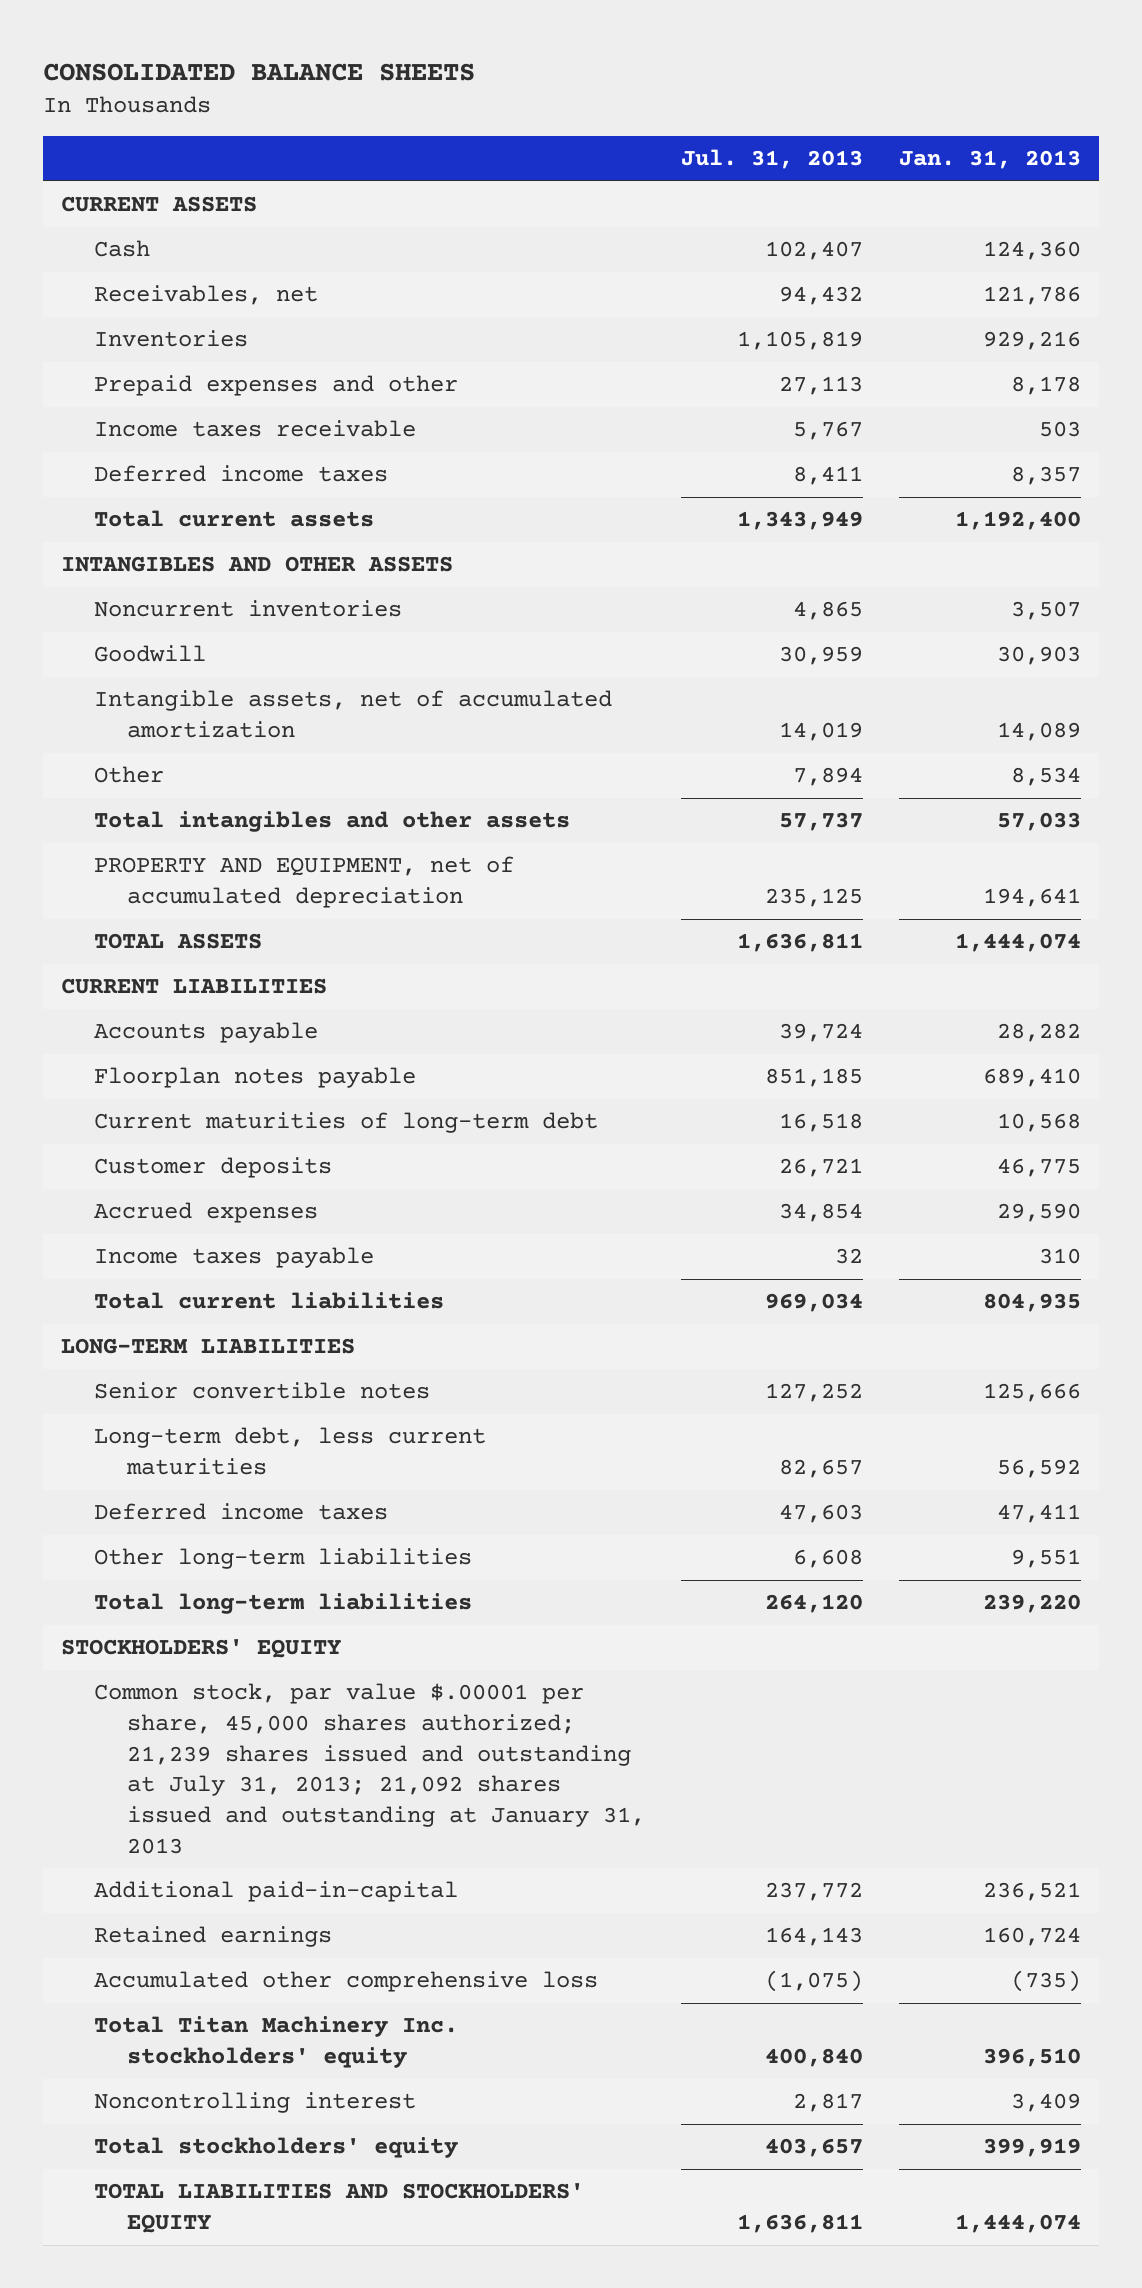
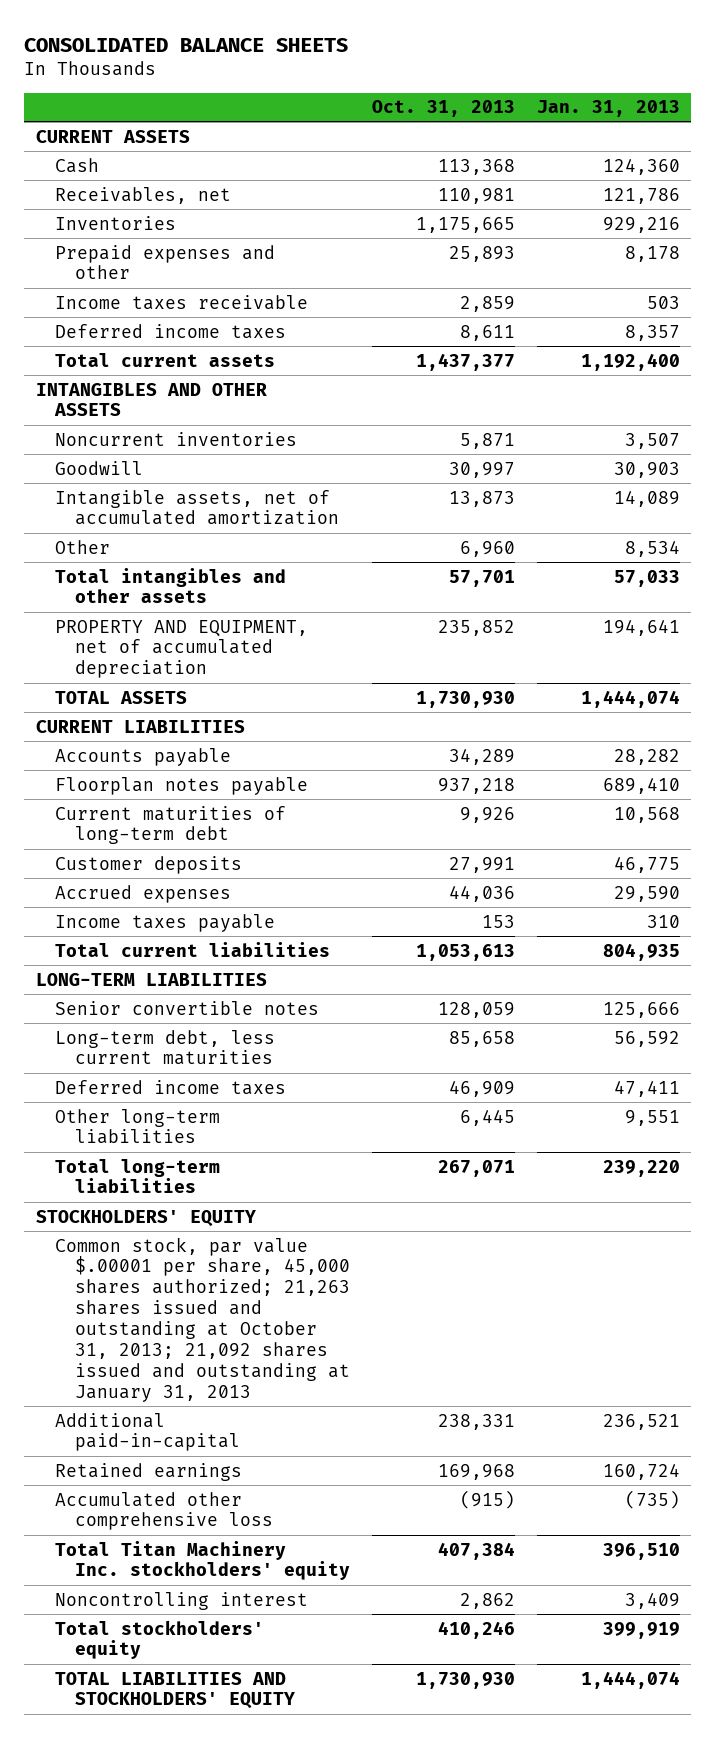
- | Jul. 31, 2013 | Jan. 31, 2013
+ | Oct. 31, 2013 | Jan. 31, 2013
- Common stock, par value $.00001 per share, 45,000 shares authorized; 21,239 shares issued and outstanding at July 31, 2013; 21,092 shares issued and outstanding at January 31, 2013
+ Common stock, par value $.00001 per share, 45,000 shares authorized; 21,263 shares issued and outstanding at October 31, 2013; 21,092 shares issued and outstanding at January 31, 2013

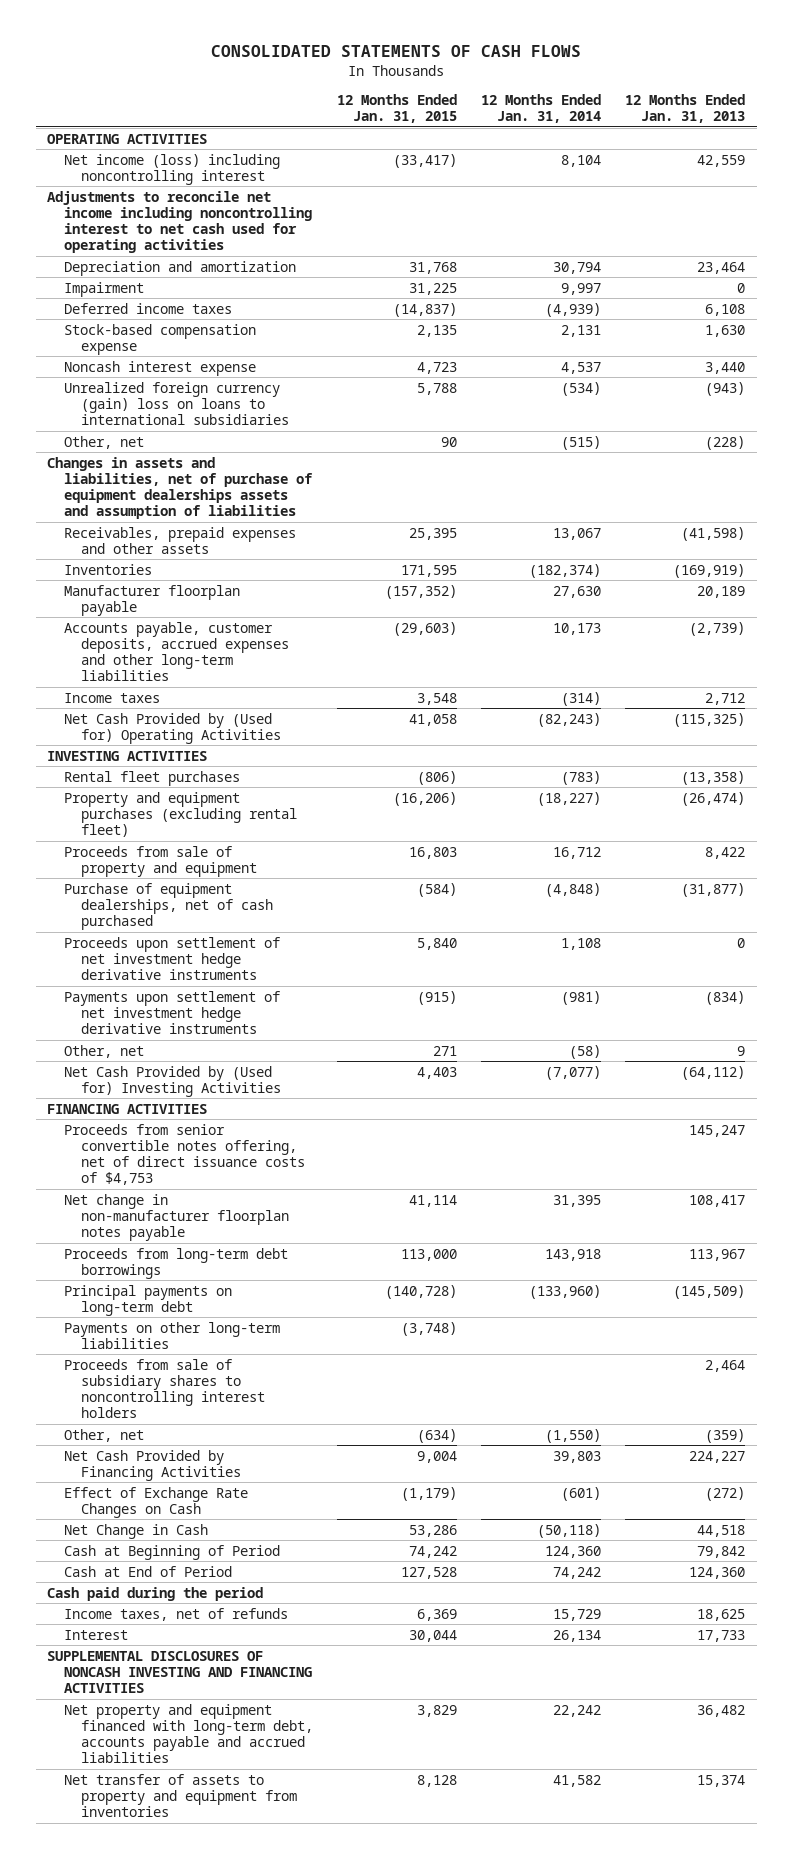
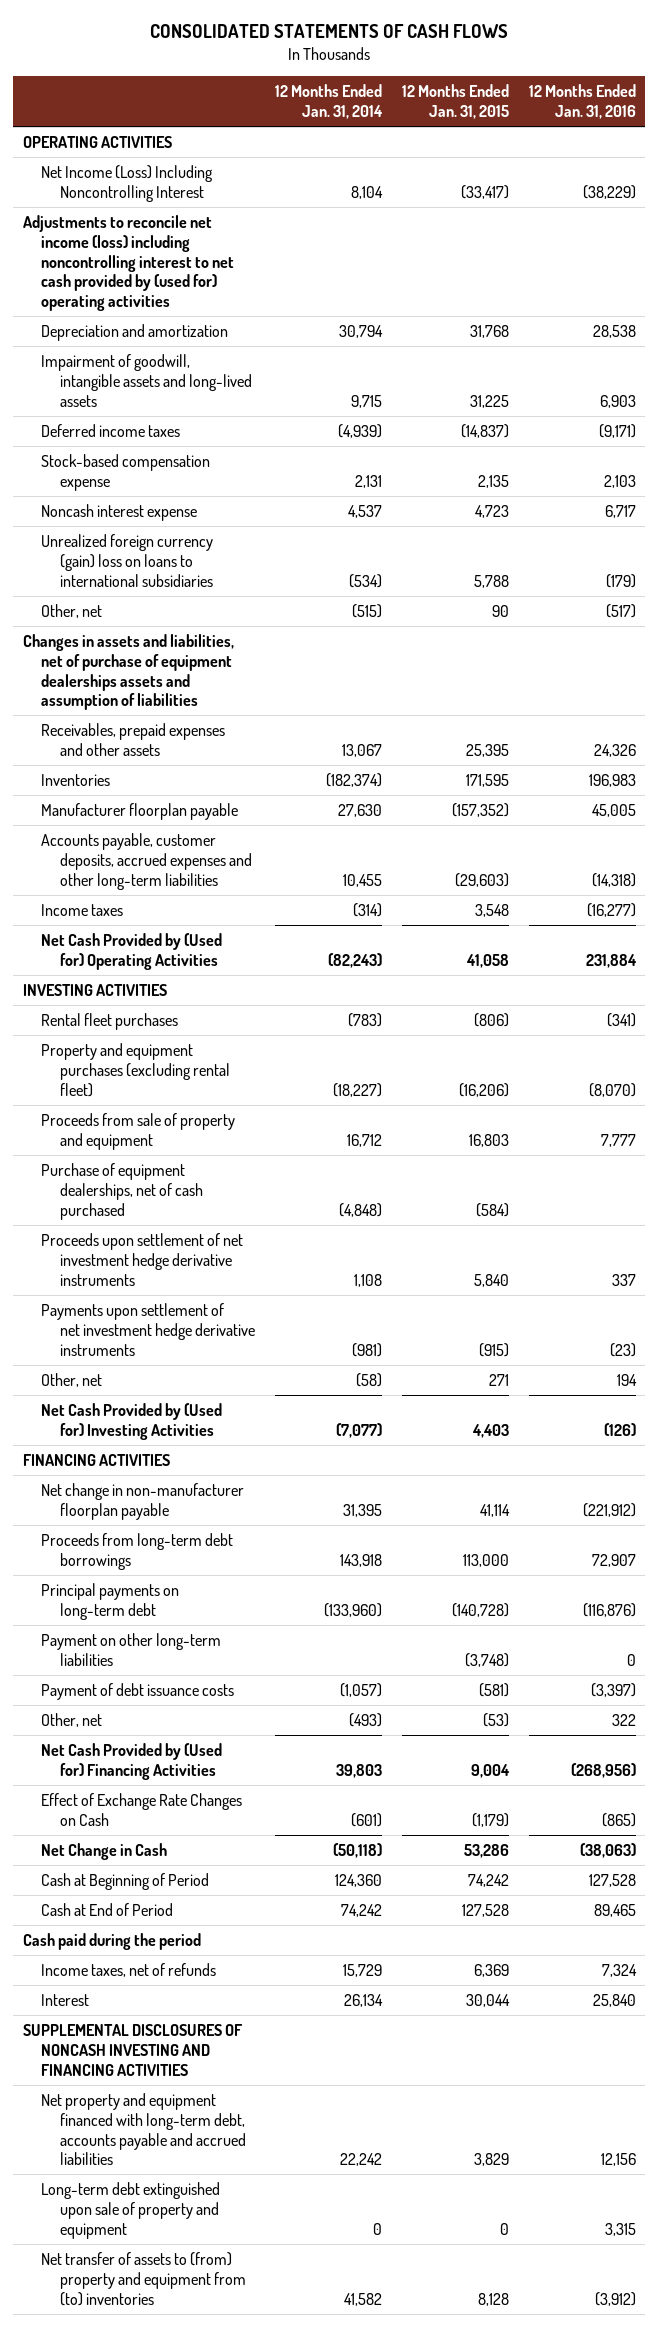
- | 12 Months Ended Jan. 31, 2015 | 12 Months Ended Jan. 31, 2014 | 12 Months Ended Jan. 31, 2013
+ | 12 Months Ended Jan. 31, 2014 | 12 Months Ended Jan. 31, 2015 | 12 Months Ended Jan. 31, 2016
- Net income (loss) including noncontrolling interest | (33,417) | 8,104 | 42,559
- Adjustments to reconcile net income including noncontrolling interest to net cash used for operating activities
+ Net Income (Loss) Including Noncontrolling Interest | 8,104 | (33,417) | (38,229)
+ Adjustments to reconcile net income (loss) including noncontrolling interest to net cash provided by (used for) operating activities
- Impairment | 31,225 | 9,997 | 0
+ Impairment of goodwill, intangible assets and long-lived assets | 9,715 | 31,225 | 6,903
- Accounts payable, customer deposits, accrued expenses and other long-term liabilities | (29,603) | 10,173 | (2,739)
+ Accounts payable, customer deposits, accrued expenses and other long-term liabilities | 10,455 | (29,603) | (14,318)
- Proceeds from senior convertible notes offering, net of direct issuance costs of $4,753 | | | 145,247
- Net change in non-manufacturer floorplan notes payable | 41,114 | 31,395 | 108,417
+ Net change in non-manufacturer floorplan payable | 31,395 | 41,114 | (221,912)
- Payments on other long-term liabilities | (3,748) | |
- Proceeds from sale of subsidiary shares to noncontrolling interest holders | | | 2,464
- Other, net | (634) | (1,550) | (359)
- Net Cash Provided by Financing Activities | 9,004 | 39,803 | 224,227
+ Payment on other long-term liabilities | | (3,748) | 0
+ Payment of debt issuance costs | (1,057) | (581) | (3,397)
+ Other, net | (493) | (53) | 322
+ Net Cash Provided by (Used for) Financing Activities | 39,803 | 9,004 | (268,956)
- Net transfer of assets to property and equipment from inventories | 8,128 | 41,582 | 15,374
+ Long-term debt extinguished upon sale of property and equipment | 0 | 0 | 3,315
+ Net transfer of assets to (from) property and equipment from (to) inventories | 41,582 | 8,128 | (3,912)

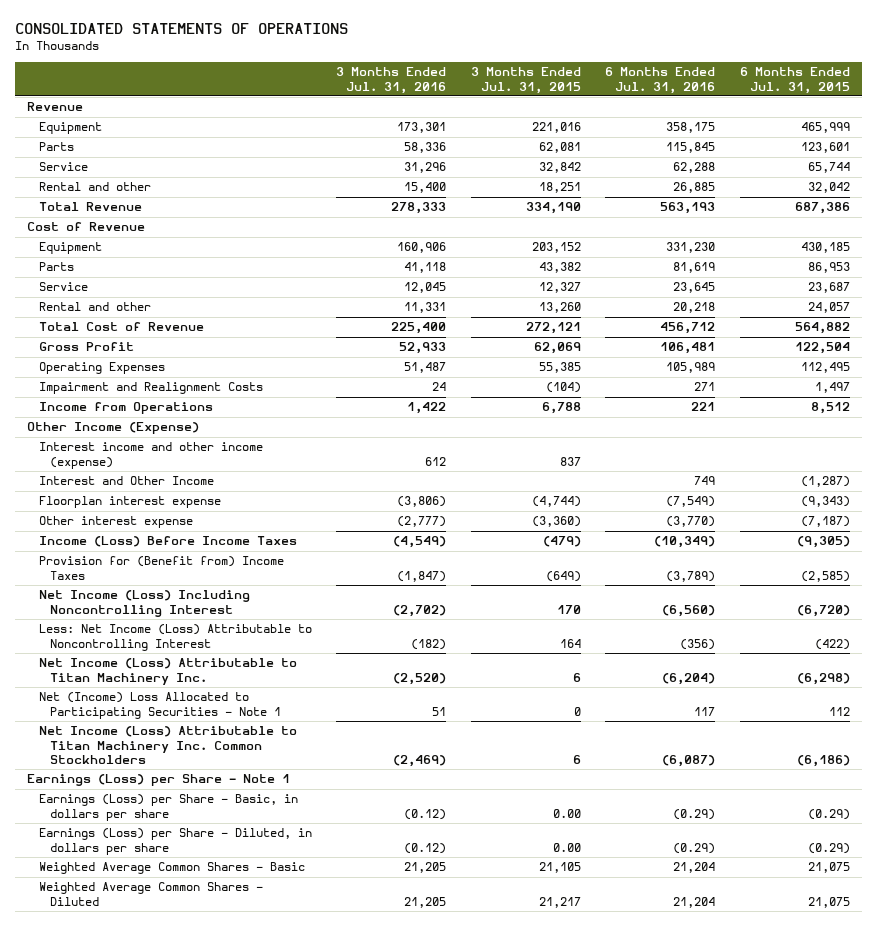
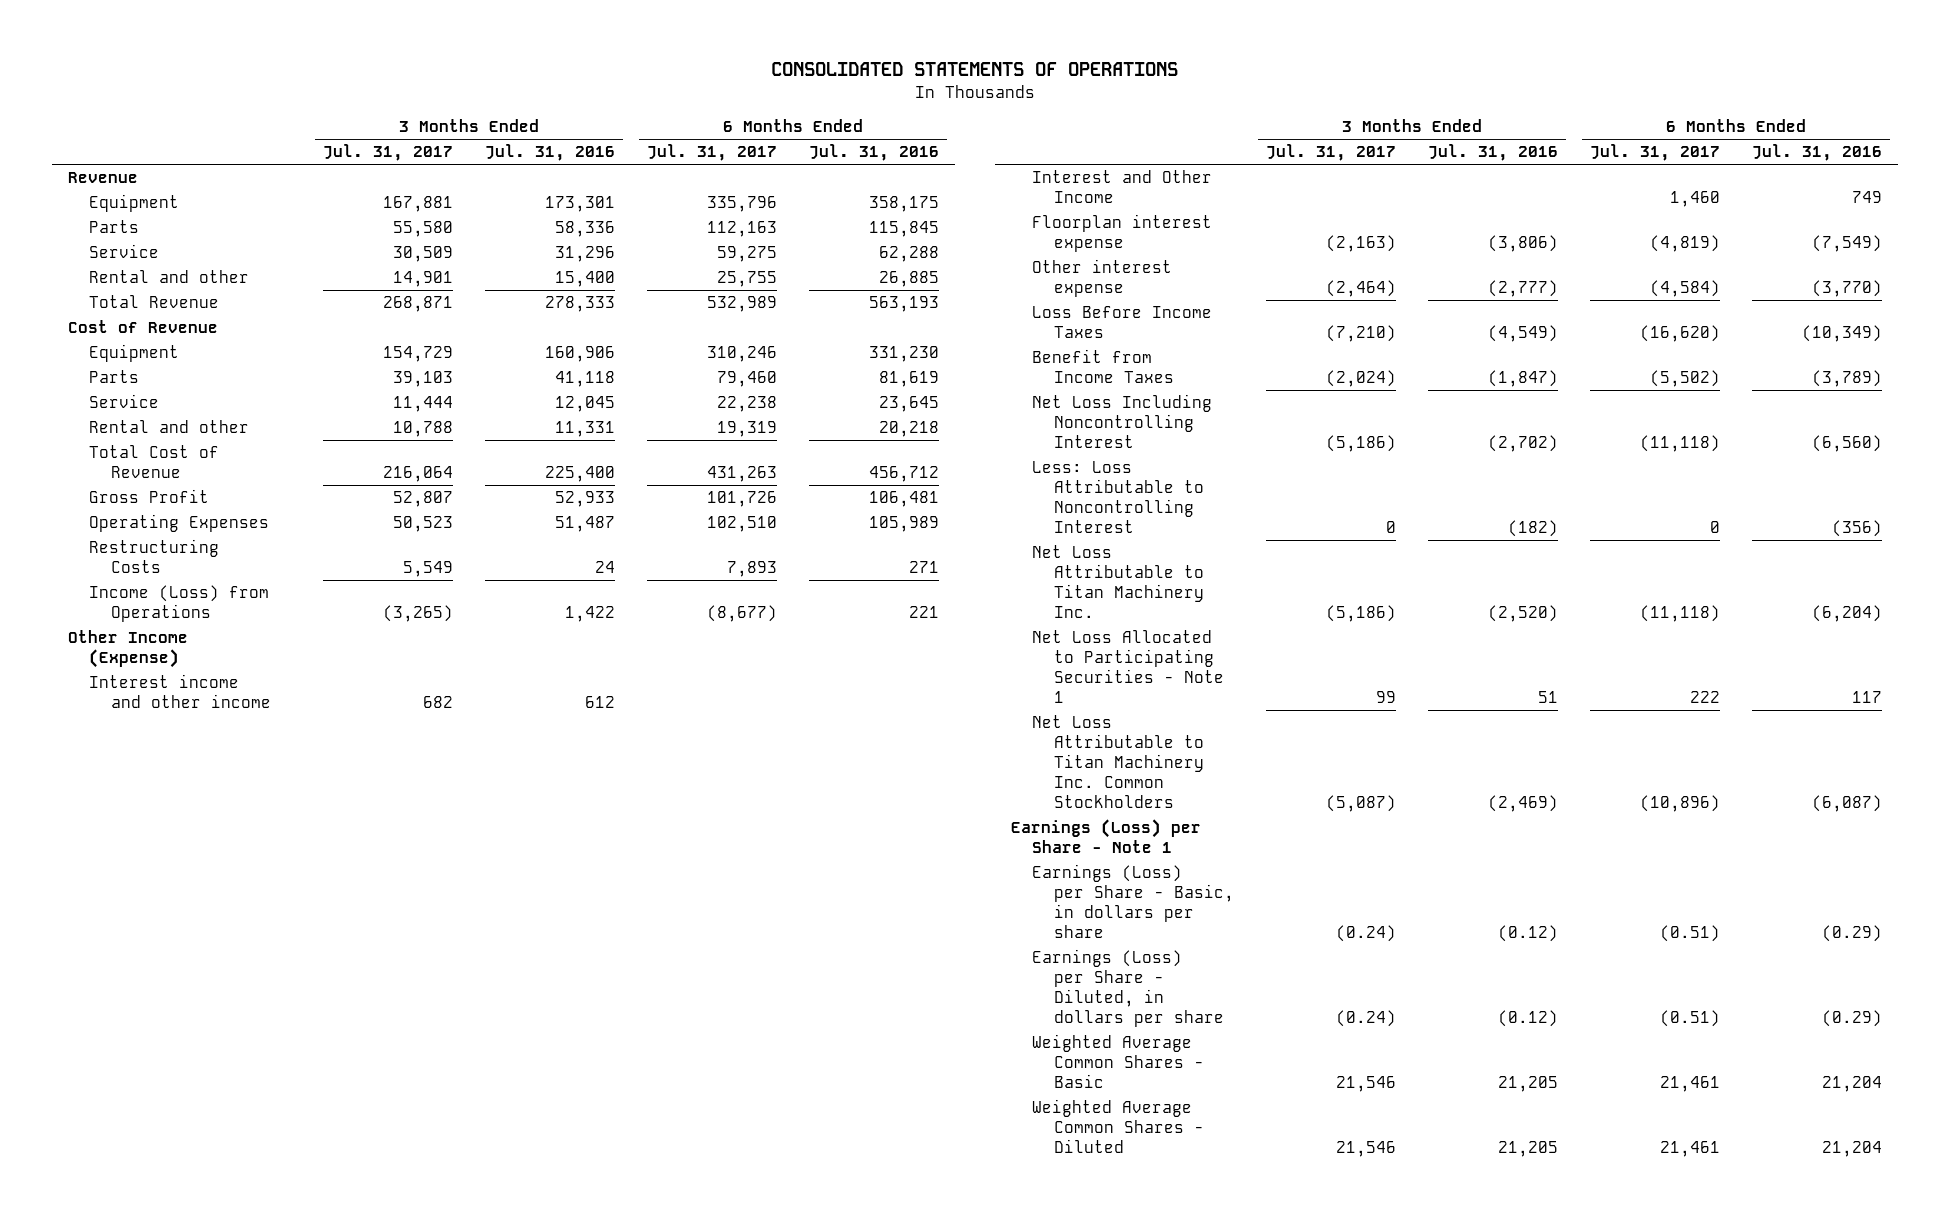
- | 3 Months Ended Jul. 31, 2016 | 3 Months Ended Jul. 31, 2015 | 6 Months Ended Jul. 31, 2016 | 6 Months Ended Jul. 31, 2015
+ | 3 Months Ended Jul. 31, 2017 | 3 Months Ended Jul. 31, 2016 | 6 Months Ended Jul. 31, 2017 | 6 Months Ended Jul. 31, 2016
- Impairment and Realignment Costs | 24 | (104) | 271 | 1,497
- Income from Operations | 1,422 | 6,788 | 221 | 8,512
+ Restructuring Costs | 5,549 | 24 | 7,893 | 271
+ Income (Loss) from Operations | (3,265) | 1,422 | (8,677) | 221
- Interest income and other income (expense) | 612 | 837 | |
+ Interest income and other income | 682 | 612 | |
- Income (Loss) Before Income Taxes | (4,549) | (479) | (10,349) | (9,305)
- Provision for (Benefit from) Income Taxes | (1,847) | (649) | (3,789) | (2,585)
- Net Income (Loss) Including Noncontrolling Interest | (2,702) | 170 | (6,560) | (6,720)
- Less: Net Income (Loss) Attributable to Noncontrolling Interest | (182) | 164 | (356) | (422)
- Net Income (Loss) Attributable to Titan Machinery Inc. | (2,520) | 6 | (6,204) | (6,298)
- Net (Income) Loss Allocated to Participating Securities - Note 1 | 51 | 0 | 117 | 112
- Net Income (Loss) Attributable to Titan Machinery Inc. Common Stockholders | (2,469) | 6 | (6,087) | (6,186)
+ Loss Before Income Taxes | (7,210) | (4,549) | (16,620) | (10,349)
+ Benefit from Income Taxes | (2,024) | (1,847) | (5,502) | (3,789)
+ Net Loss Including Noncontrolling Interest | (5,186) | (2,702) | (11,118) | (6,560)
+ Less: Loss Attributable to Noncontrolling Interest | 0 | (182) | 0 | (356)
+ Net Loss Attributable to Titan Machinery Inc. | (5,186) | (2,520) | (11,118) | (6,204)
+ Net Loss Allocated to Participating Securities - Note 1 | 99 | 51 | 222 | 117
+ Net Loss Attributable to Titan Machinery Inc. Common Stockholders | (5,087) | (2,469) | (10,896) | (6,087)

